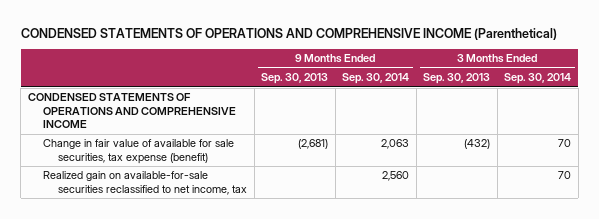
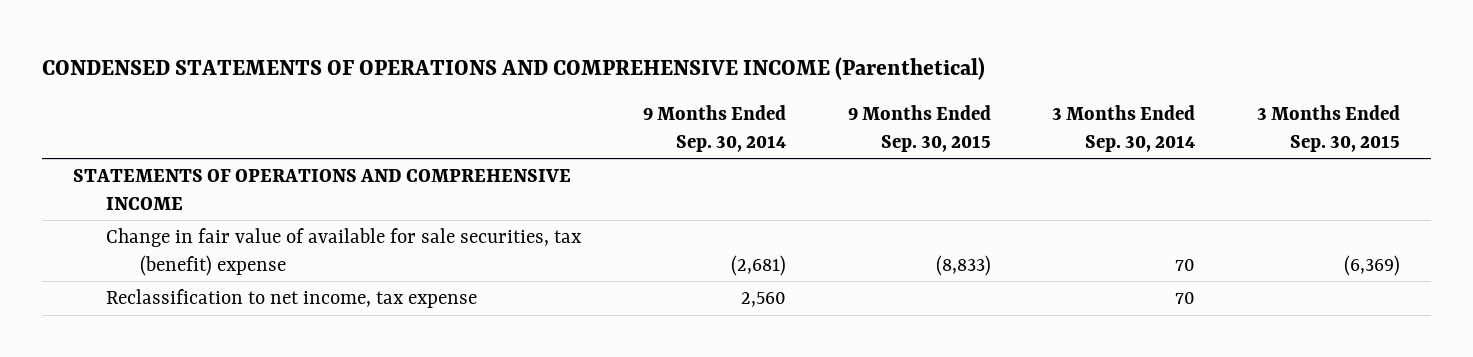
- | 9 Months Ended Sep. 30, 2013 | 9 Months Ended Sep. 30, 2014 | 3 Months Ended Sep. 30, 2013 | 3 Months Ended Sep. 30, 2014
+ | 9 Months Ended Sep. 30, 2014 | 9 Months Ended Sep. 30, 2015 | 3 Months Ended Sep. 30, 2014 | 3 Months Ended Sep. 30, 2015
- CONDENSED STATEMENTS OF OPERATIONS AND COMPREHENSIVE INCOME
- Change in fair value of available for sale securities, tax expense (benefit) | (2,681) | 2,063 | (432) | 70
- Realized gain on available-for-sale securities reclassified to net income, tax | | 2,560 | | 70
+ STATEMENTS OF OPERATIONS AND COMPREHENSIVE INCOME
+ Change in fair value of available for sale securities, tax (benefit) expense | (2,681) | (8,833) | 70 | (6,369)
+ Reclassification to net income, tax expense | 2,560 | | 70 |

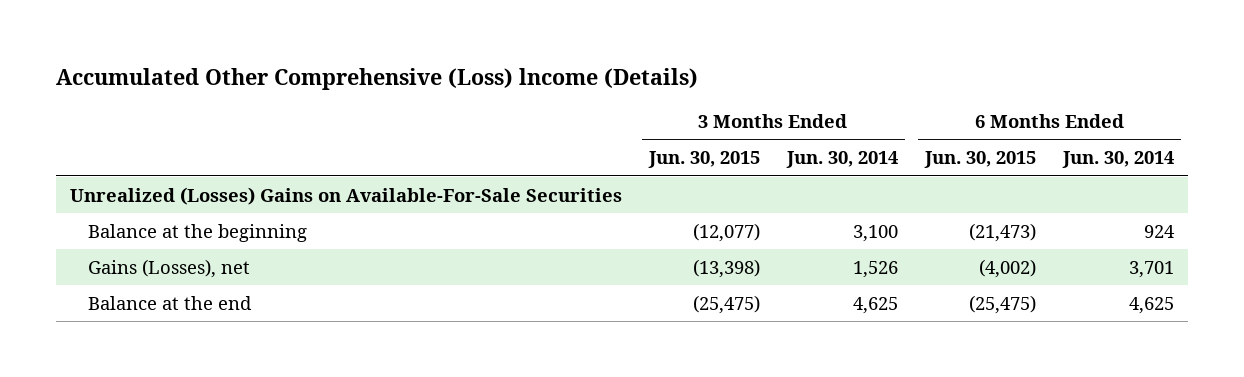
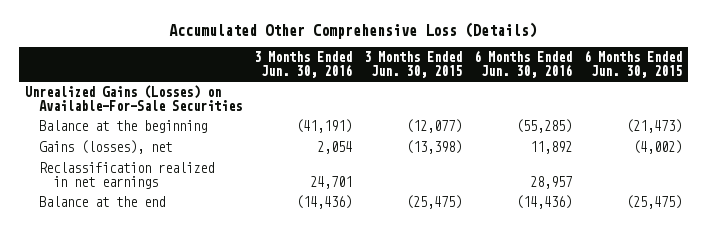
- Accumulated Other Comprehensive (Loss) lncome (Details)
+ Accumulated Other Comprehensive Loss (Details)
- | 3 Months Ended Jun. 30, 2015 | 3 Months Ended Jun. 30, 2014 | 6 Months Ended Jun. 30, 2015 | 6 Months Ended Jun. 30, 2014
+ | 3 Months Ended Jun. 30, 2016 | 3 Months Ended Jun. 30, 2015 | 6 Months Ended Jun. 30, 2016 | 6 Months Ended Jun. 30, 2015
- Unrealized (Losses) Gains on Available-For-Sale Securities
+ Unrealized Gains (Losses) on Available-For-Sale Securities
- Gains (Losses), net | (13,398) | 1,526 | (4,002) | 3,701
+ Gains (losses), net | 2,054 | (13,398) | 11,892 | (4,002)
+ Reclassification realized in net earnings | 24,701 | | 28,957 |

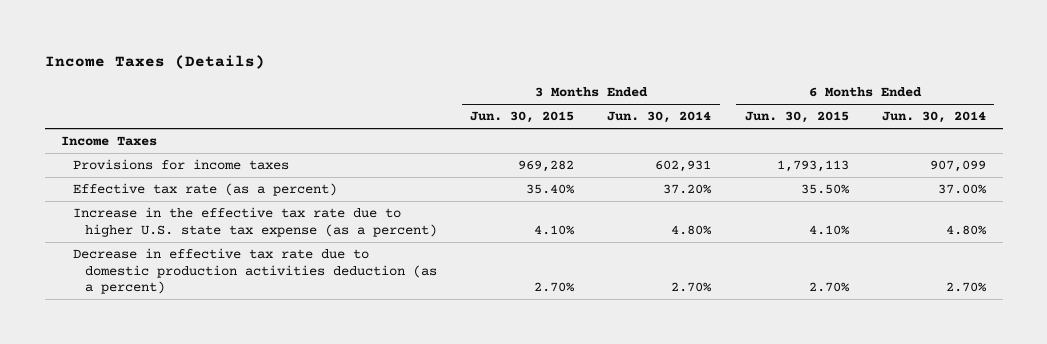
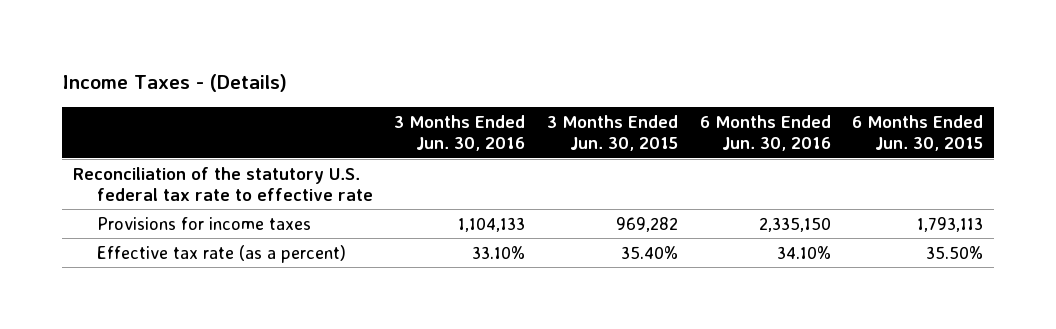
- Income Taxes (Details)
+ Income Taxes - (Details)
- | 3 Months Ended Jun. 30, 2015 | 3 Months Ended Jun. 30, 2014 | 6 Months Ended Jun. 30, 2015 | 6 Months Ended Jun. 30, 2014
+ | 3 Months Ended Jun. 30, 2016 | 3 Months Ended Jun. 30, 2015 | 6 Months Ended Jun. 30, 2016 | 6 Months Ended Jun. 30, 2015
- Income Taxes
+ Reconciliation of the statutory U.S. federal tax rate to effective rate
- Increase in the effective tax rate due to higher U.S. state tax expense (as a percent) | 4.10% | 4.80% | 4.10% | 4.80%
- Decrease in effective tax rate due to domestic production activities deduction (as a percent) | 2.70% | 2.70% | 2.70% | 2.70%

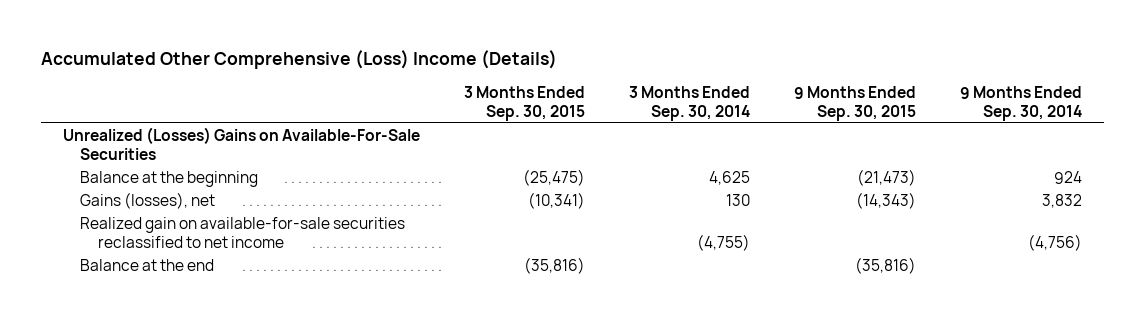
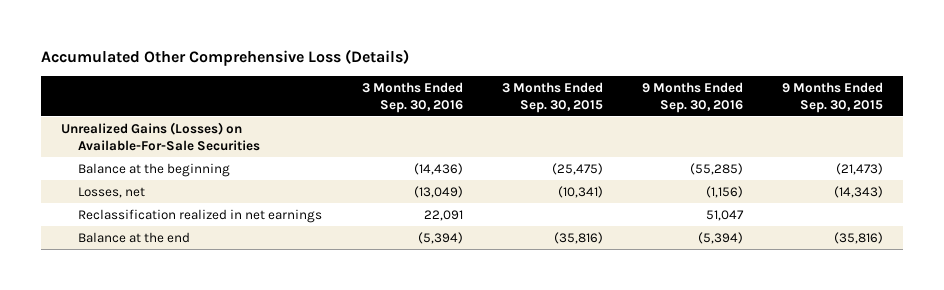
- Accumulated Other Comprehensive (Loss) lncome (Details)
+ Accumulated Other Comprehensive Loss (Details)
- | 3 Months Ended Sep. 30, 2015 | 3 Months Ended Sep. 30, 2014 | 9 Months Ended Sep. 30, 2015 | 9 Months Ended Sep. 30, 2014
+ | 3 Months Ended Sep. 30, 2016 | 3 Months Ended Sep. 30, 2015 | 9 Months Ended Sep. 30, 2016 | 9 Months Ended Sep. 30, 2015
- Unrealized (Losses) Gains on Available-For-Sale Securities
+ Unrealized Gains (Losses) on Available-For-Sale Securities
- Gains (losses), net | (10,341) | 130 | (14,343) | 3,832
- Realized gain on available-for-sale securities reclassified to net income | | (4,755) | | (4,756)
+ Losses, net | (13,049) | (10,341) | (1,156) | (14,343)
+ Reclassification realized in net earnings | 22,091 | | 51,047 |

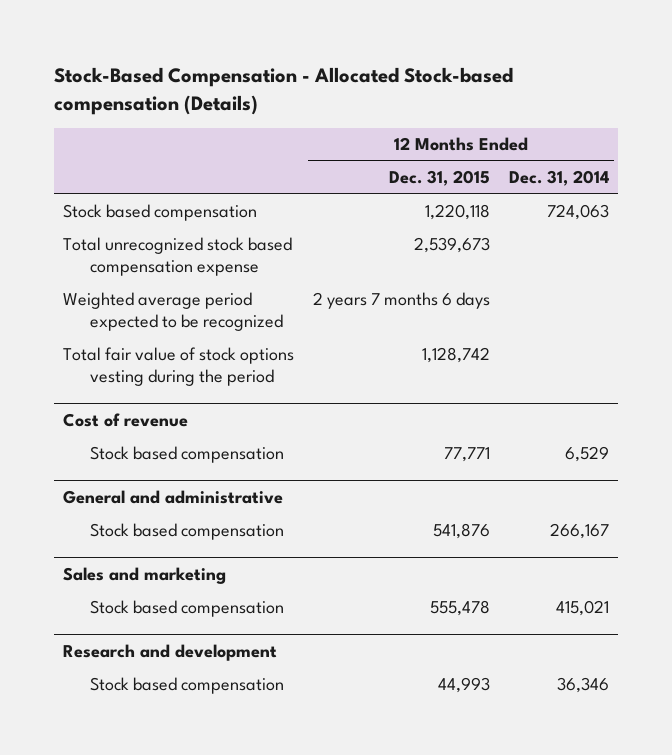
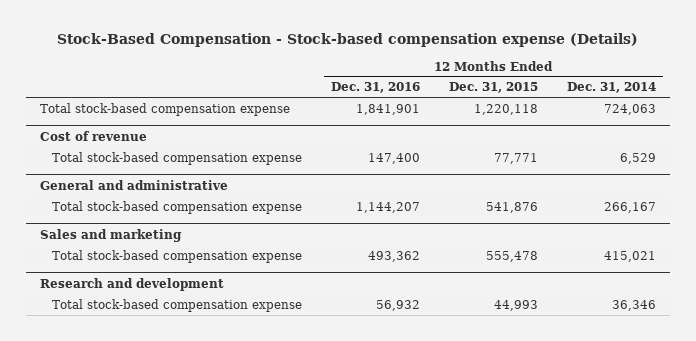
- Stock-Based Compensation - Allocated Stock-based compensation (Details)
+ Stock-Based Compensation - Stock-based compensation expense (Details)
- | 12 Months Ended Dec. 31, 2015 | 12 Months Ended Dec. 31, 2014
+ | 12 Months Ended Dec. 31, 2016 | 12 Months Ended Dec. 31, 2015 | 12 Months Ended Dec. 31, 2014
- Stock based compensation | 1,220,118 | 724,063
- Total unrecognized stock based compensation expense | 2,539,673 |
- Weighted average period expected to be recognized | 2 years 7 months 6 days |
- Total fair value of stock options vesting during the period | 1,128,742 |
+ Total stock-based compensation expense | 1,841,901 | 1,220,118 | 724,063
@ Cost of revenue
- Stock based compensation | 77,771 | 6,529
+ Total stock-based compensation expense | 147,400 | 77,771 | 6,529
@ General and administrative
- Stock based compensation | 541,876 | 266,167
+ Total stock-based compensation expense | 1,144,207 | 541,876 | 266,167
@ Sales and marketing
- Stock based compensation | 555,478 | 415,021
+ Total stock-based compensation expense | 493,362 | 555,478 | 415,021
@ Research and development
- Stock based compensation | 44,993 | 36,346
+ Total stock-based compensation expense | 56,932 | 44,993 | 36,346

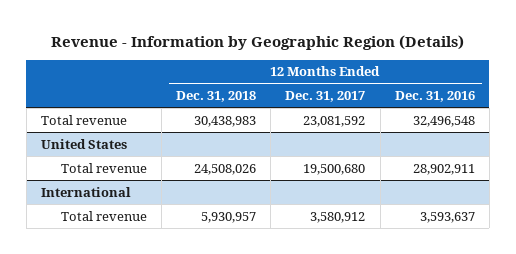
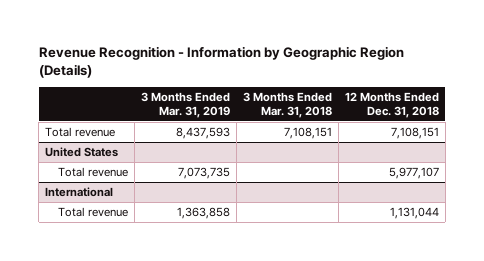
- Revenue - Information by Geographic Region (Details)
+ Revenue Recognition - Information by Geographic Region (Details)
- | 12 Months Ended Dec. 31, 2018 | 12 Months Ended Dec. 31, 2017 | 12 Months Ended Dec. 31, 2016
+ | 3 Months Ended Mar. 31, 2019 | 3 Months Ended Mar. 31, 2018 | 12 Months Ended Dec. 31, 2018
- Total revenue | 30,438,983 | 23,081,592 | 32,496,548
+ Total revenue | 8,437,593 | 7,108,151 | 7,108,151
@ United States
- Total revenue | 24,508,026 | 19,500,680 | 28,902,911
+ Total revenue | 7,073,735 | | 5,977,107
@ International
- Total revenue | 5,930,957 | 3,580,912 | 3,593,637
+ Total revenue | 1,363,858 | | 1,131,044

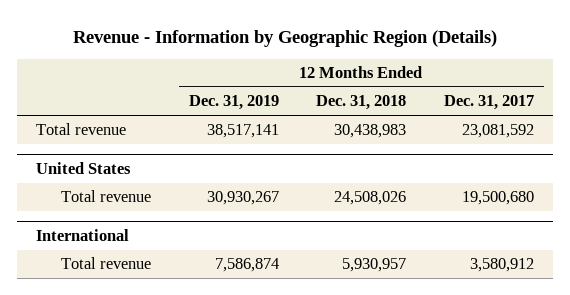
- Revenue Recognition - Information by Geographic Region (Details)
+ Revenue - Information by Geographic Region (Details)
- | 3 Months Ended Mar. 31, 2019 | 3 Months Ended Mar. 31, 2018 | 12 Months Ended Dec. 31, 2018
+ | 12 Months Ended Dec. 31, 2019 | 12 Months Ended Dec. 31, 2018 | 12 Months Ended Dec. 31, 2017
- Total revenue | 8,437,593 | 7,108,151 | 7,108,151
+ Total revenue | 38,517,141 | 30,438,983 | 23,081,592
@ United States
- Total revenue | 7,073,735 | | 5,977,107
+ Total revenue | 30,930,267 | 24,508,026 | 19,500,680
@ International
- Total revenue | 1,363,858 | | 1,131,044
+ Total revenue | 7,586,874 | 5,930,957 | 3,580,912

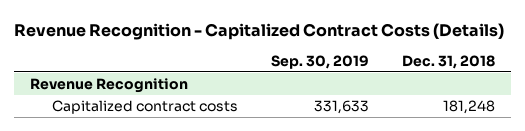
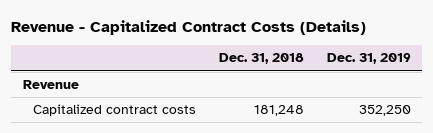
- Revenue Recognition - Capitalized Contract Costs (Details)
+ Revenue - Capitalized Contract Costs (Details)
- | Sep. 30, 2019 | Dec. 31, 2018
+ | Dec. 31, 2018 | Dec. 31, 2019
- Revenue Recognition
+ Revenue

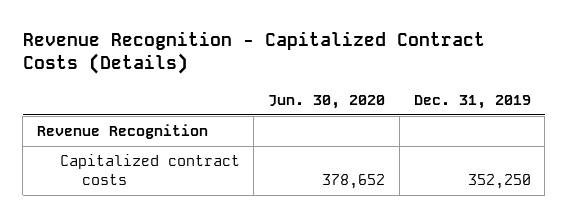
- Revenue - Capitalized Contract Costs (Details)
+ Revenue Recognition - Capitalized Contract Costs (Details)
- | Dec. 31, 2018 | Dec. 31, 2019
+ | Jun. 30, 2020 | Dec. 31, 2019
- Revenue
+ Revenue Recognition

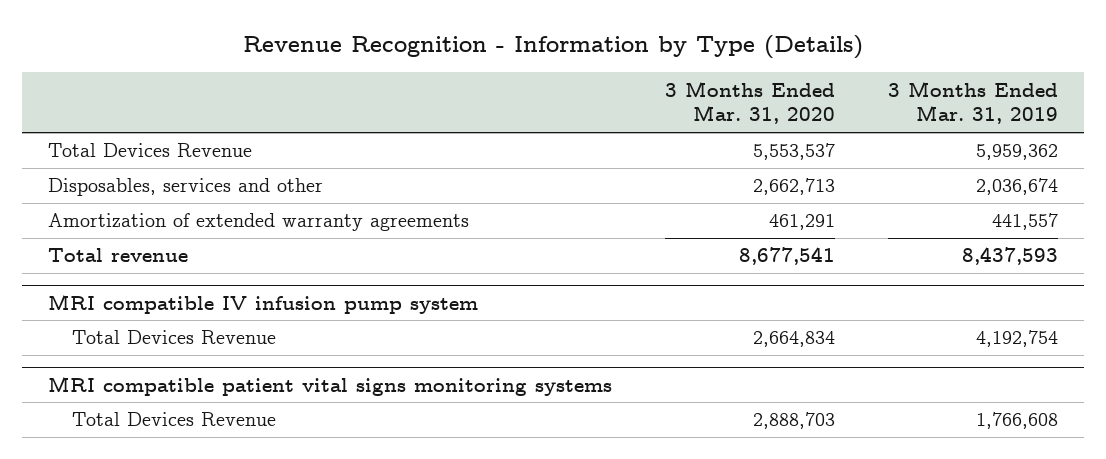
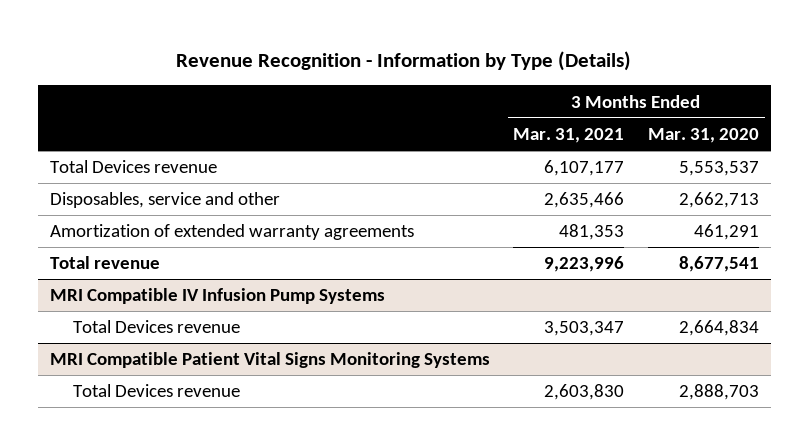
- | 3 Months Ended Mar. 31, 2020 | 3 Months Ended Mar. 31, 2019
+ | 3 Months Ended Mar. 31, 2021 | 3 Months Ended Mar. 31, 2020
- Total Devices Revenue | 5,553,537 | 5,959,362
- Disposables, services and other | 2,662,713 | 2,036,674
+ Total Devices revenue | 6,107,177 | 5,553,537
+ Disposables, service and other | 2,635,466 | 2,662,713
- MRI compatible IV infusion pump system
- Total Devices Revenue | 2,664,834 | 4,192,754
- MRI compatible patient vital signs monitoring systems
- Total Devices Revenue | 2,888,703 | 1,766,608
+ MRI Compatible IV Infusion Pump Systems
+ Total Devices revenue | 3,503,347 | 2,664,834
+ MRI Compatible Patient Vital Signs Monitoring Systems
+ Total Devices revenue | 2,603,830 | 2,888,703

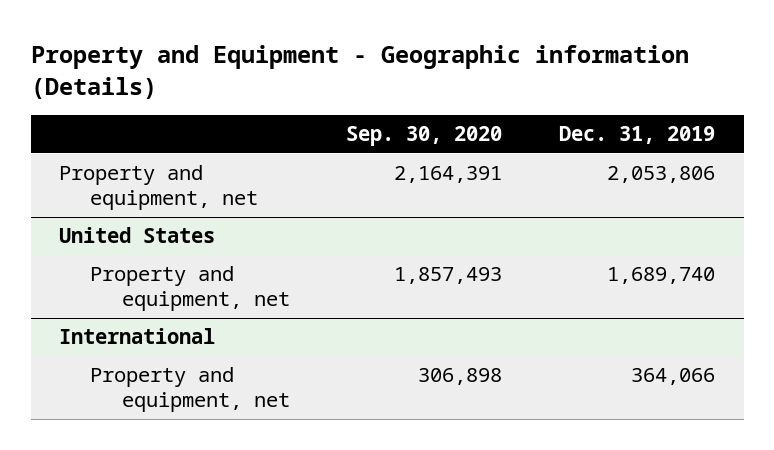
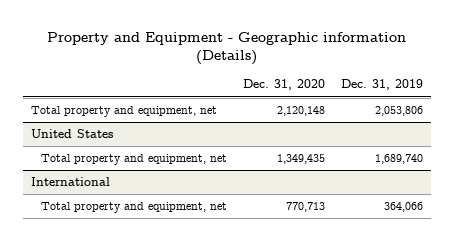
- | Sep. 30, 2020 | Dec. 31, 2019
+ | Dec. 31, 2020 | Dec. 31, 2019
- Property and equipment, net | 2,164,391 | 2,053,806
+ Total property and equipment, net | 2,120,148 | 2,053,806
@ United States
- Property and equipment, net | 1,857,493 | 1,689,740
+ Total property and equipment, net | 1,349,435 | 1,689,740
@ International
- Property and equipment, net | 306,898 | 364,066
+ Total property and equipment, net | 770,713 | 364,066

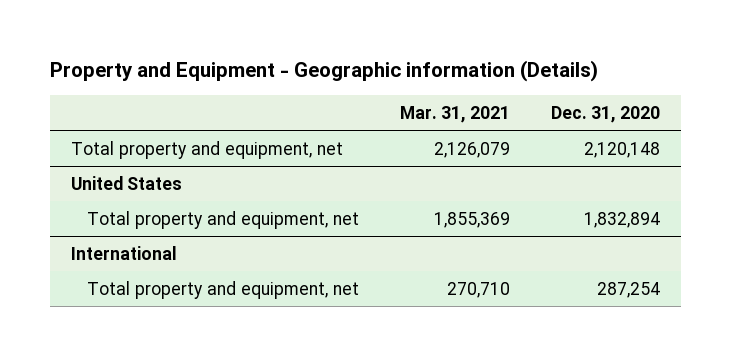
- | Dec. 31, 2020 | Dec. 31, 2019
+ | Mar. 31, 2021 | Dec. 31, 2020
@ United States
- Total property and equipment, net | 1,349,435 | 1,689,740
+ Total property and equipment, net | 1,855,369 | 1,832,894
@ International
- Total property and equipment, net | 770,713 | 364,066
+ Total property and equipment, net | 270,710 | 287,254

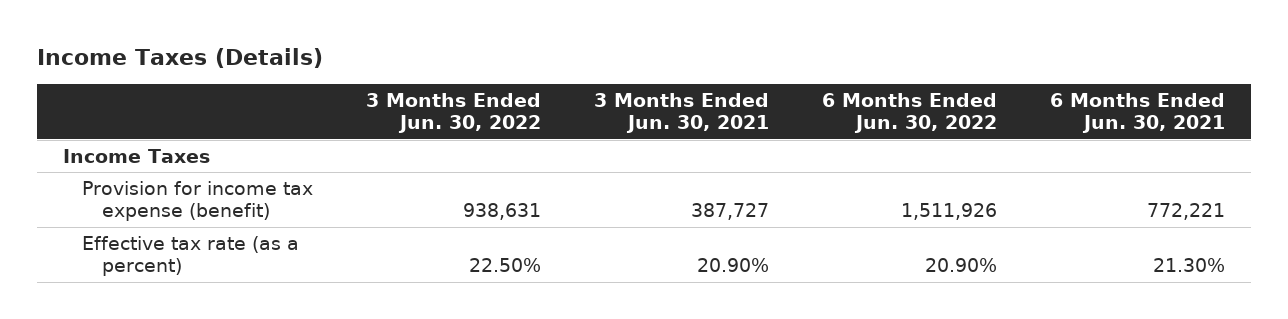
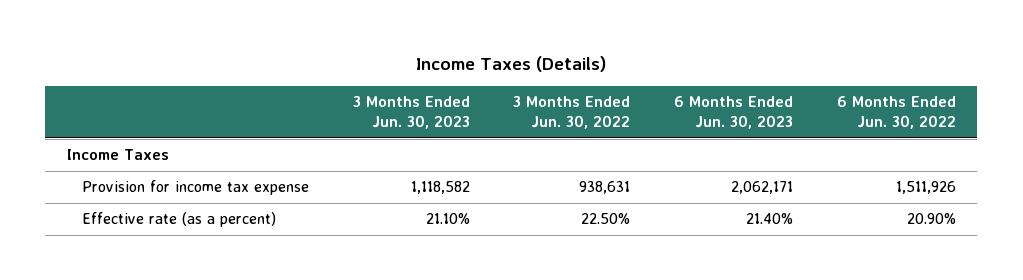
- | 3 Months Ended Jun. 30, 2022 | 3 Months Ended Jun. 30, 2021 | 6 Months Ended Jun. 30, 2022 | 6 Months Ended Jun. 30, 2021
+ | 3 Months Ended Jun. 30, 2023 | 3 Months Ended Jun. 30, 2022 | 6 Months Ended Jun. 30, 2023 | 6 Months Ended Jun. 30, 2022
- Provision for income tax expense (benefit) | 938,631 | 387,727 | 1,511,926 | 772,221
- Effective tax rate (as a percent) | 22.50% | 20.90% | 20.90% | 21.30%
+ Provision for income tax expense | 1,118,582 | 938,631 | 2,062,171 | 1,511,926
+ Effective rate (as a percent) | 21.10% | 22.50% | 21.40% | 20.90%

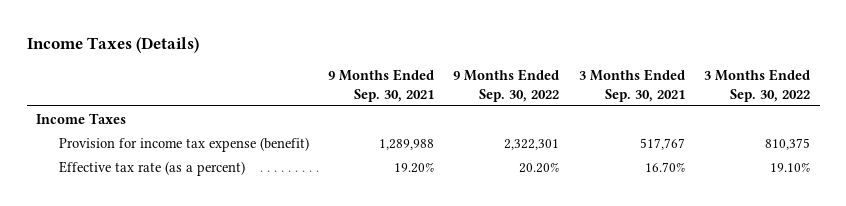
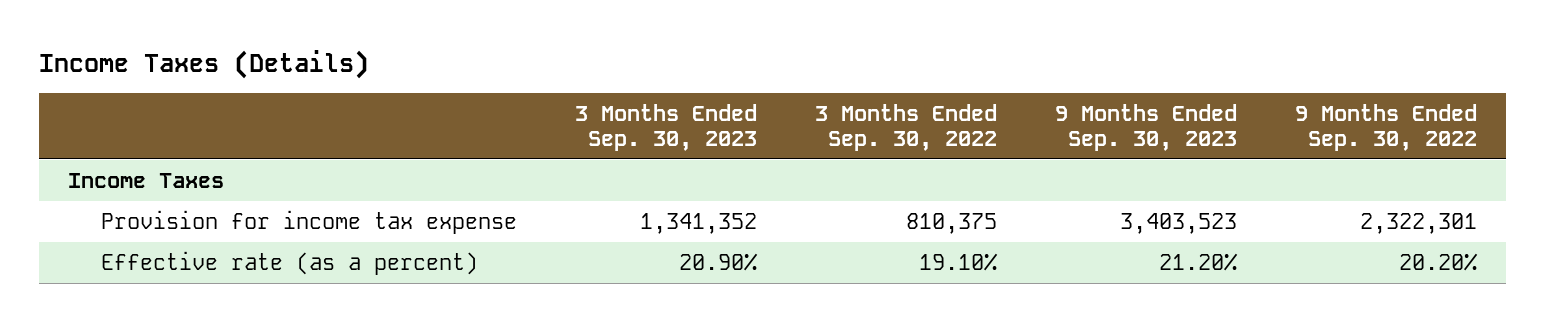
- | 9 Months Ended Sep. 30, 2021 | 9 Months Ended Sep. 30, 2022 | 3 Months Ended Sep. 30, 2021 | 3 Months Ended Sep. 30, 2022
+ | 3 Months Ended Sep. 30, 2023 | 3 Months Ended Sep. 30, 2022 | 9 Months Ended Sep. 30, 2023 | 9 Months Ended Sep. 30, 2022
- Provision for income tax expense (benefit) | 1,289,988 | 2,322,301 | 517,767 | 810,375
- Effective tax rate (as a percent) | 19.20% | 20.20% | 16.70% | 19.10%
+ Provision for income tax expense | 1,341,352 | 810,375 | 3,403,523 | 2,322,301
+ Effective rate (as a percent) | 20.90% | 19.10% | 21.20% | 20.20%

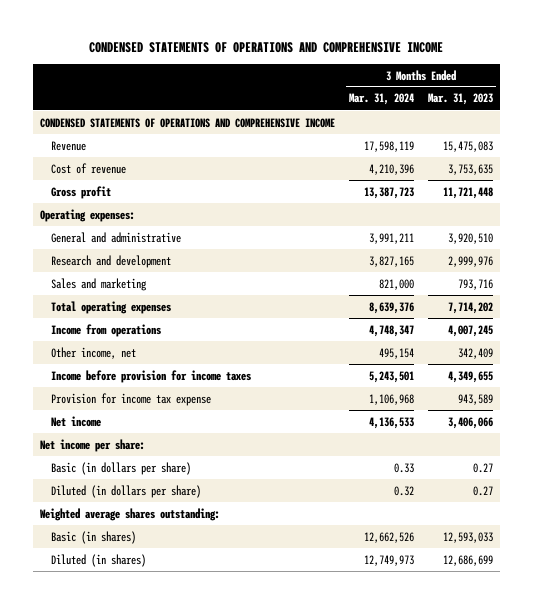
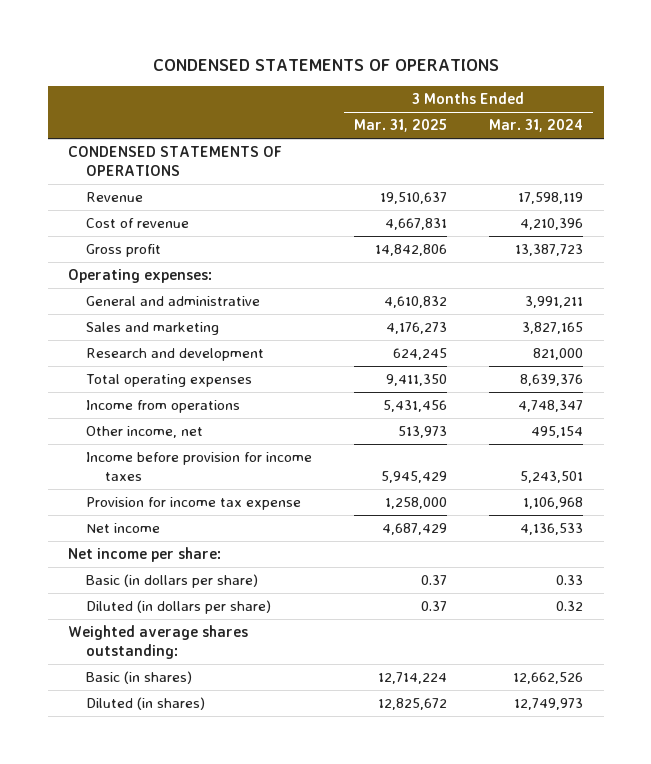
- CONDENSED STATEMENTS OF OPERATIONS AND COMPREHENSIVE INCOME
+ CONDENSED STATEMENTS OF OPERATIONS
- | 3 Months Ended Mar. 31, 2024 | 3 Months Ended Mar. 31, 2023
+ | 3 Months Ended Mar. 31, 2025 | 3 Months Ended Mar. 31, 2024
- CONDENSED STATEMENTS OF OPERATIONS AND COMPREHENSIVE INCOME
+ CONDENSED STATEMENTS OF OPERATIONS
- Research and development | 3,827,165 | 2,999,976
- Sales and marketing | 821,000 | 793,716
+ Sales and marketing | 4,176,273 | 3,827,165
+ Research and development | 624,245 | 821,000

